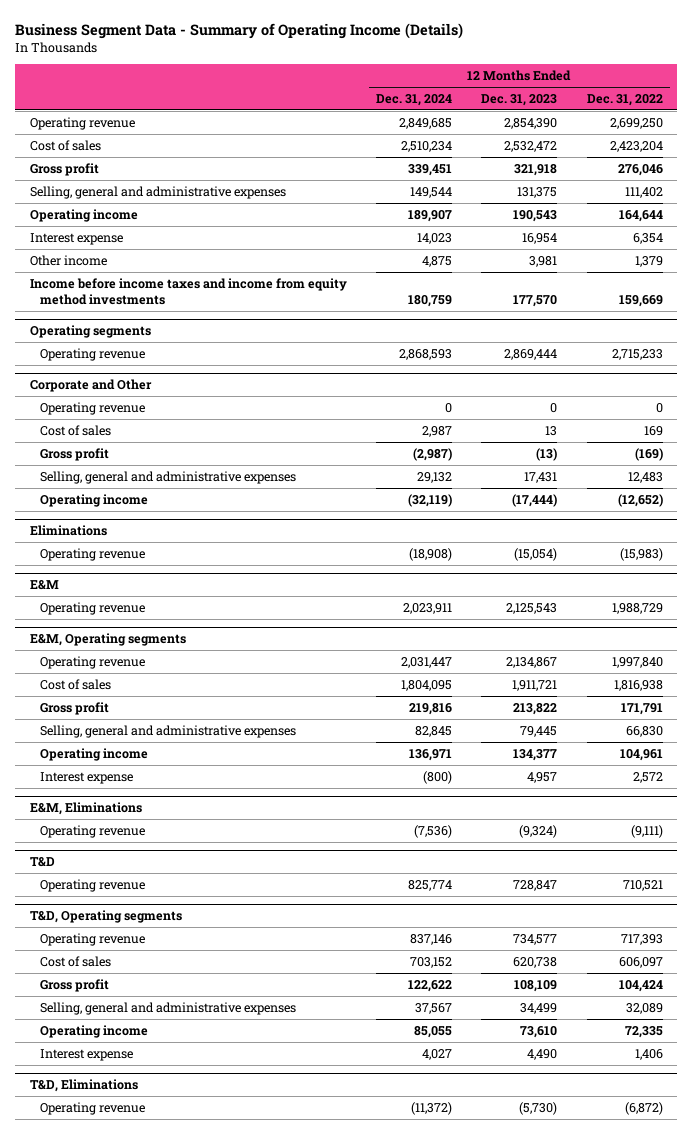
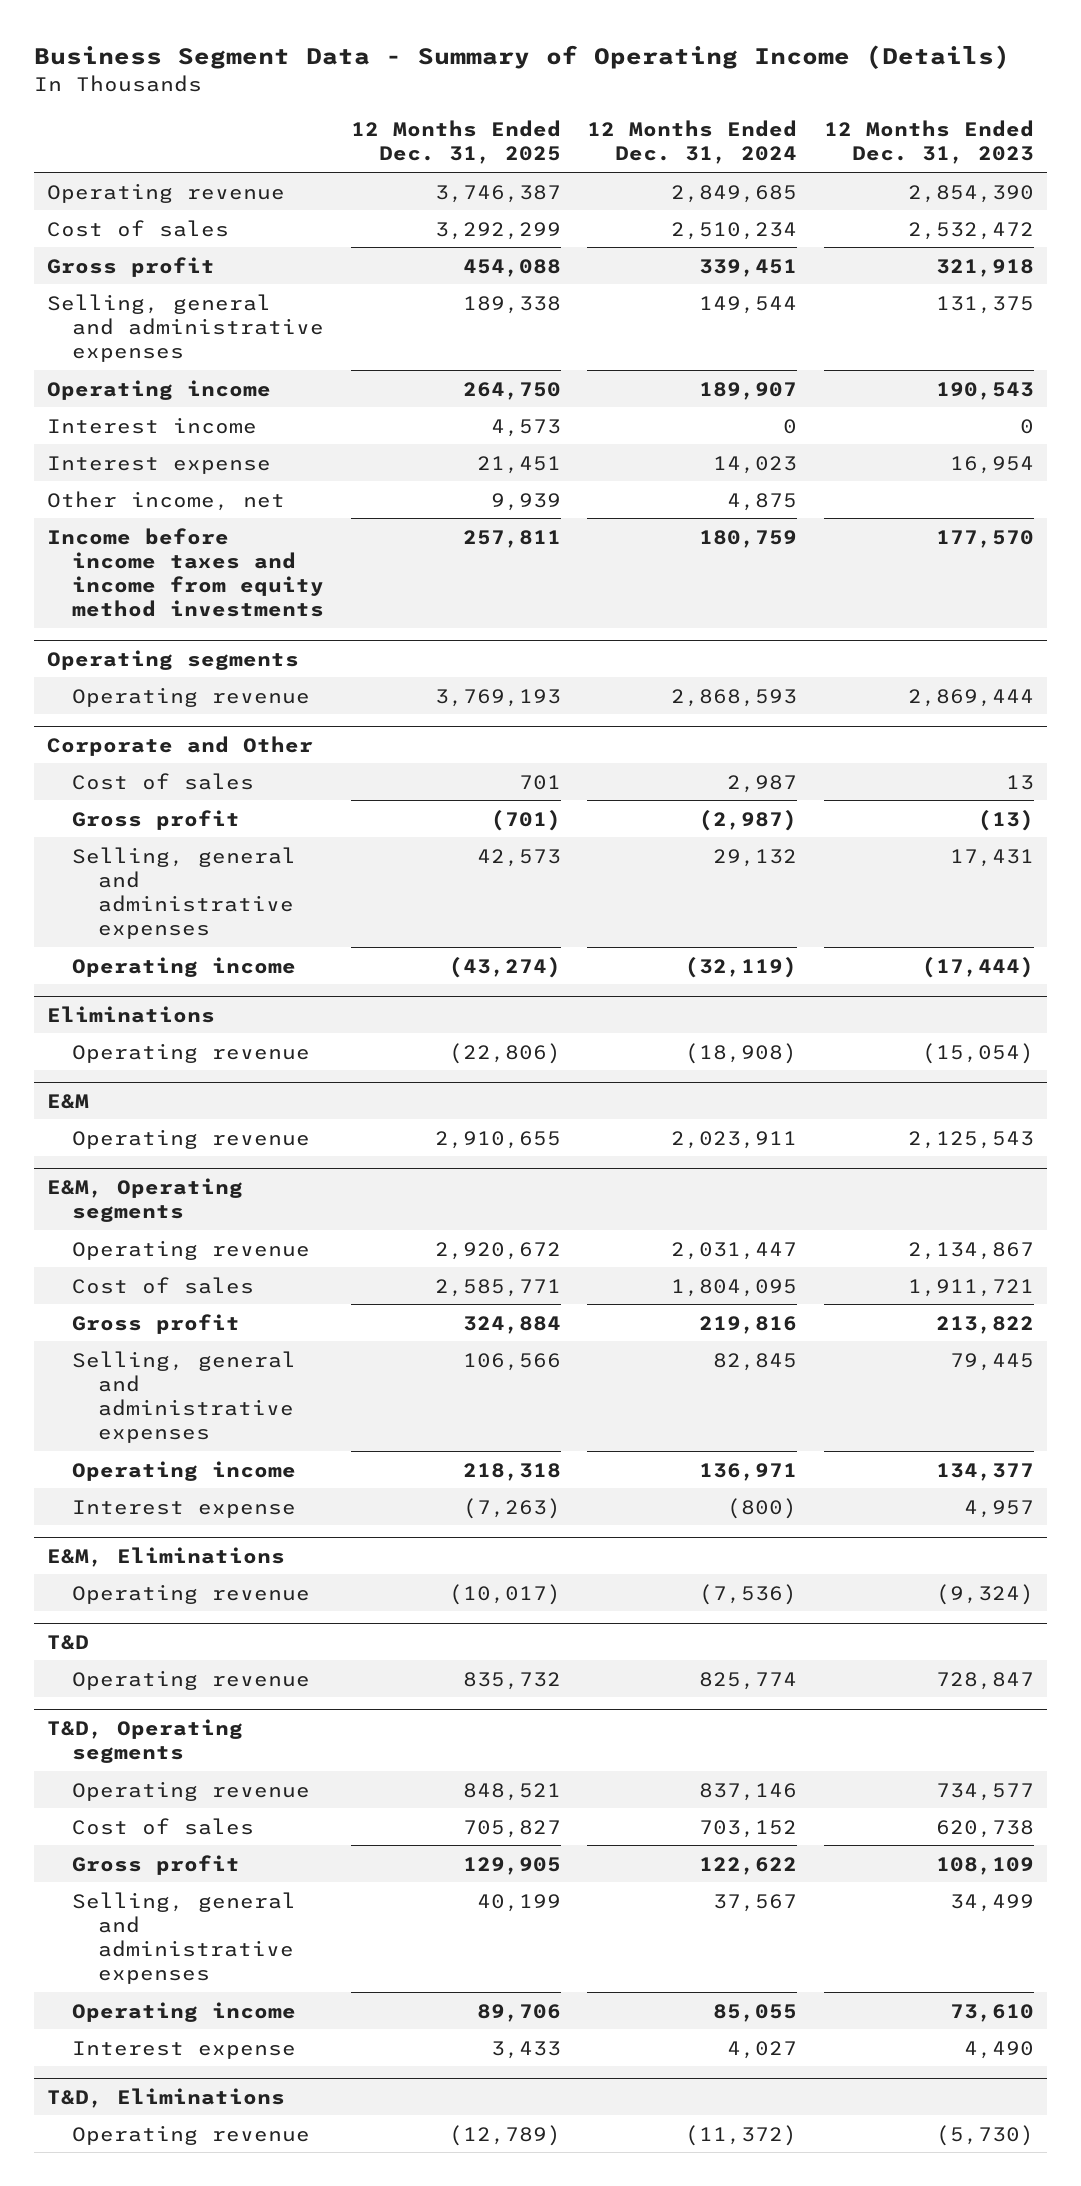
- | 12 Months Ended Dec. 31, 2024 | 12 Months Ended Dec. 31, 2023 | 12 Months Ended Dec. 31, 2022
+ | 12 Months Ended Dec. 31, 2025 | 12 Months Ended Dec. 31, 2024 | 12 Months Ended Dec. 31, 2023
+ Interest income | 4,573 | 0 | 0
- Other income | 4,875 | 3,981 | 1,379
+ Other income, net | 9,939 | 4,875 |
@ Corporate and Other
- Operating revenue | 0 | 0 | 0

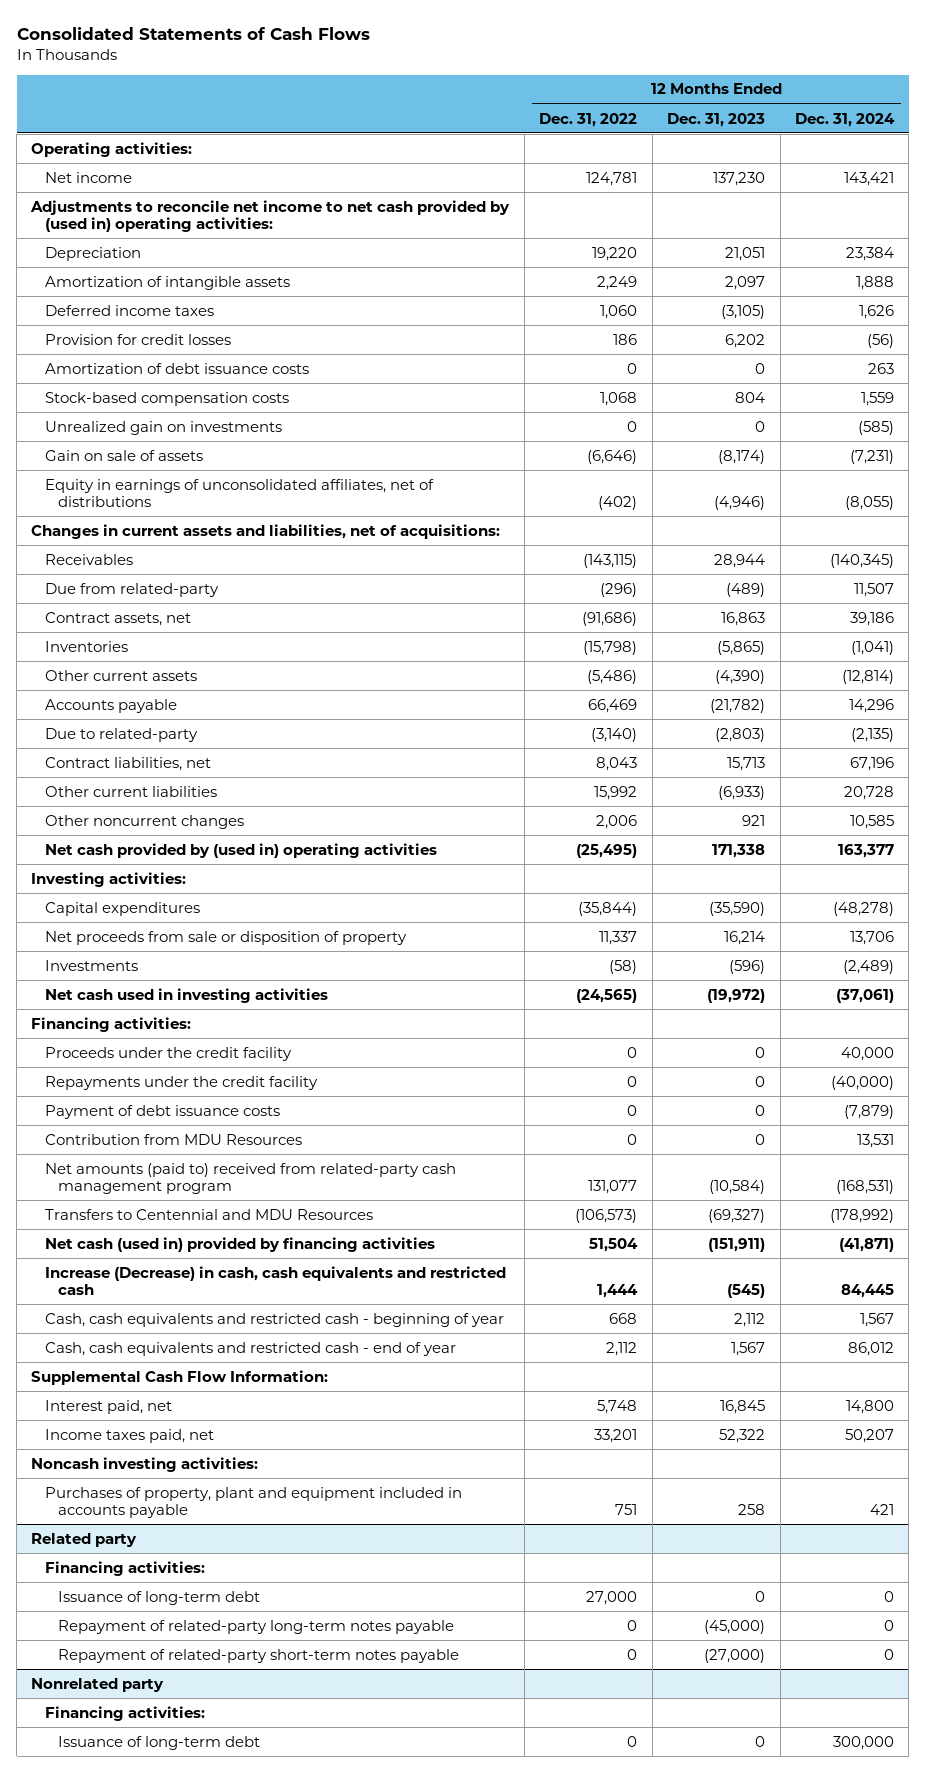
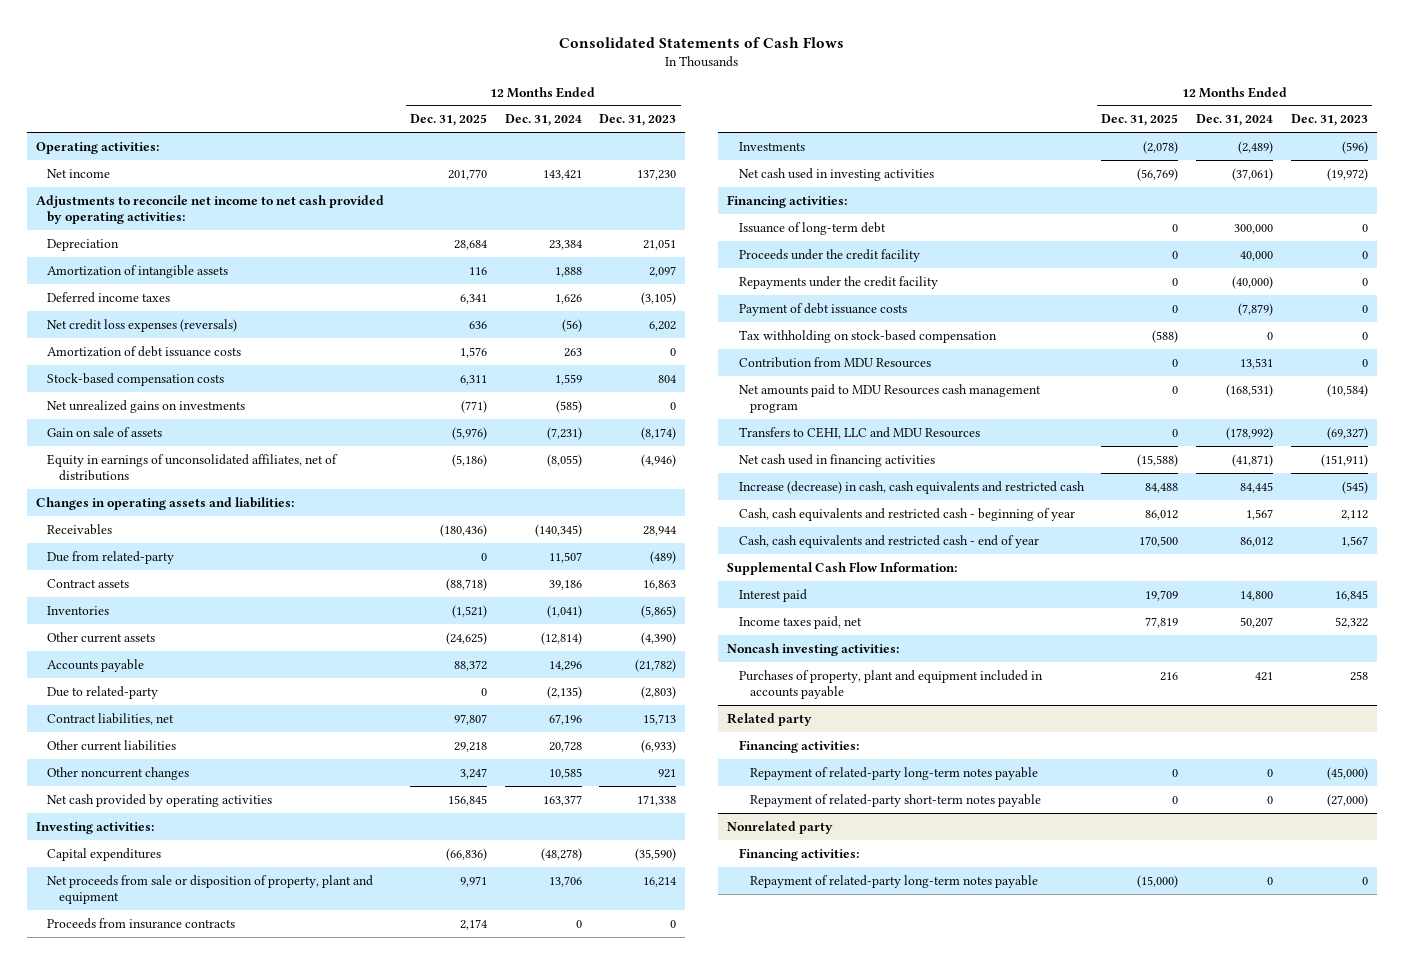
- | 12 Months Ended Dec. 31, 2022 | 12 Months Ended Dec. 31, 2023 | 12 Months Ended Dec. 31, 2024
+ | 12 Months Ended Dec. 31, 2025 | 12 Months Ended Dec. 31, 2024 | 12 Months Ended Dec. 31, 2023
- Adjustments to reconcile net income to net cash provided by (used in) operating activities:
+ Adjustments to reconcile net income to net cash provided by operating activities:
- Provision for credit losses | 186 | 6,202 | (56)
+ Net credit loss expenses (reversals) | 636 | (56) | 6,202
- Unrealized gain on investments | 0 | 0 | (585)
+ Net unrealized gains on investments | (771) | (585) | 0
- Changes in current assets and liabilities, net of acquisitions:
+ Changes in operating assets and liabilities:
- Contract assets, net | (91,686) | 16,863 | 39,186
+ Contract assets | (88,718) | 39,186 | 16,863
- Net cash provided by (used in) operating activities | (25,495) | 171,338 | 163,377
+ Net cash provided by operating activities | 156,845 | 163,377 | 171,338
- Net proceeds from sale or disposition of property | 11,337 | 16,214 | 13,706
+ Net proceeds from sale or disposition of property, plant and equipment | 9,971 | 13,706 | 16,214
+ Proceeds from insurance contracts | 2,174 | 0 | 0
+ Issuance of long-term debt | 0 | 300,000 | 0
+ Tax withholding on stock-based compensation | (588) | 0 | 0
- Net amounts (paid to) received from related-party cash management program | 131,077 | (10,584) | (168,531)
- Transfers to Centennial and MDU Resources | (106,573) | (69,327) | (178,992)
- Net cash (used in) provided by financing activities | 51,504 | (151,911) | (41,871)
- Increase (Decrease) in cash, cash equivalents and restricted cash | 1,444 | (545) | 84,445
+ Net amounts paid to MDU Resources cash management program | 0 | (168,531) | (10,584)
+ Transfers to CEHI, LLC and MDU Resources | 0 | (178,992) | (69,327)
+ Net cash used in financing activities | (15,588) | (41,871) | (151,911)
+ Increase (decrease) in cash, cash equivalents and restricted cash | 84,488 | 84,445 | (545)
- Interest paid, net | 5,748 | 16,845 | 14,800
+ Interest paid | 19,709 | 14,800 | 16,845
@ Related party
- Issuance of long-term debt | 27,000 | 0 | 0
@ Nonrelated party
- Issuance of long-term debt | 0 | 0 | 300,000
+ Repayment of related-party long-term notes payable | (15,000) | 0 | 0

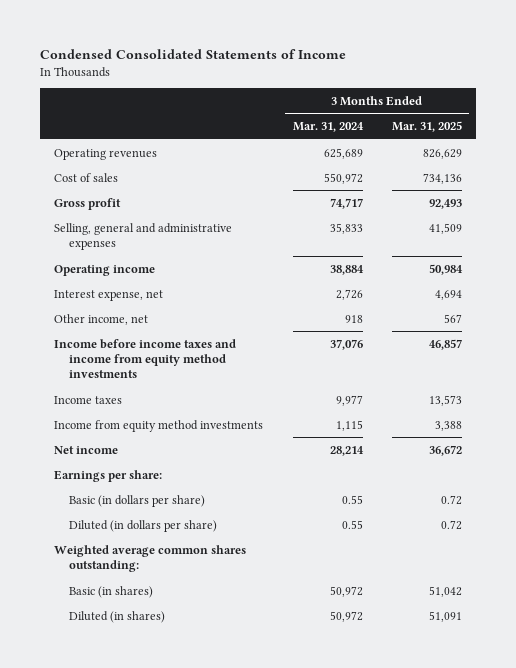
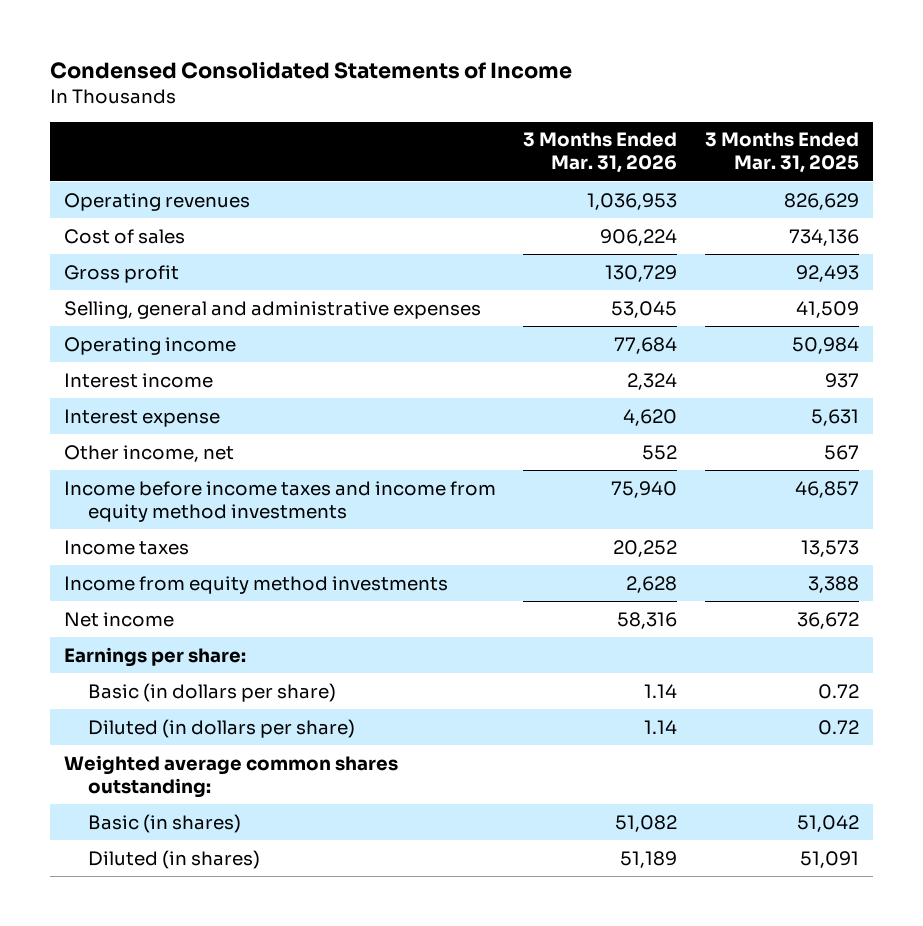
- | 3 Months Ended Mar. 31, 2024 | 3 Months Ended Mar. 31, 2025
+ | 3 Months Ended Mar. 31, 2026 | 3 Months Ended Mar. 31, 2025
- Interest expense, net | 2,726 | 4,694
+ Interest income | 2,324 | 937
+ Interest expense | 4,620 | 5,631

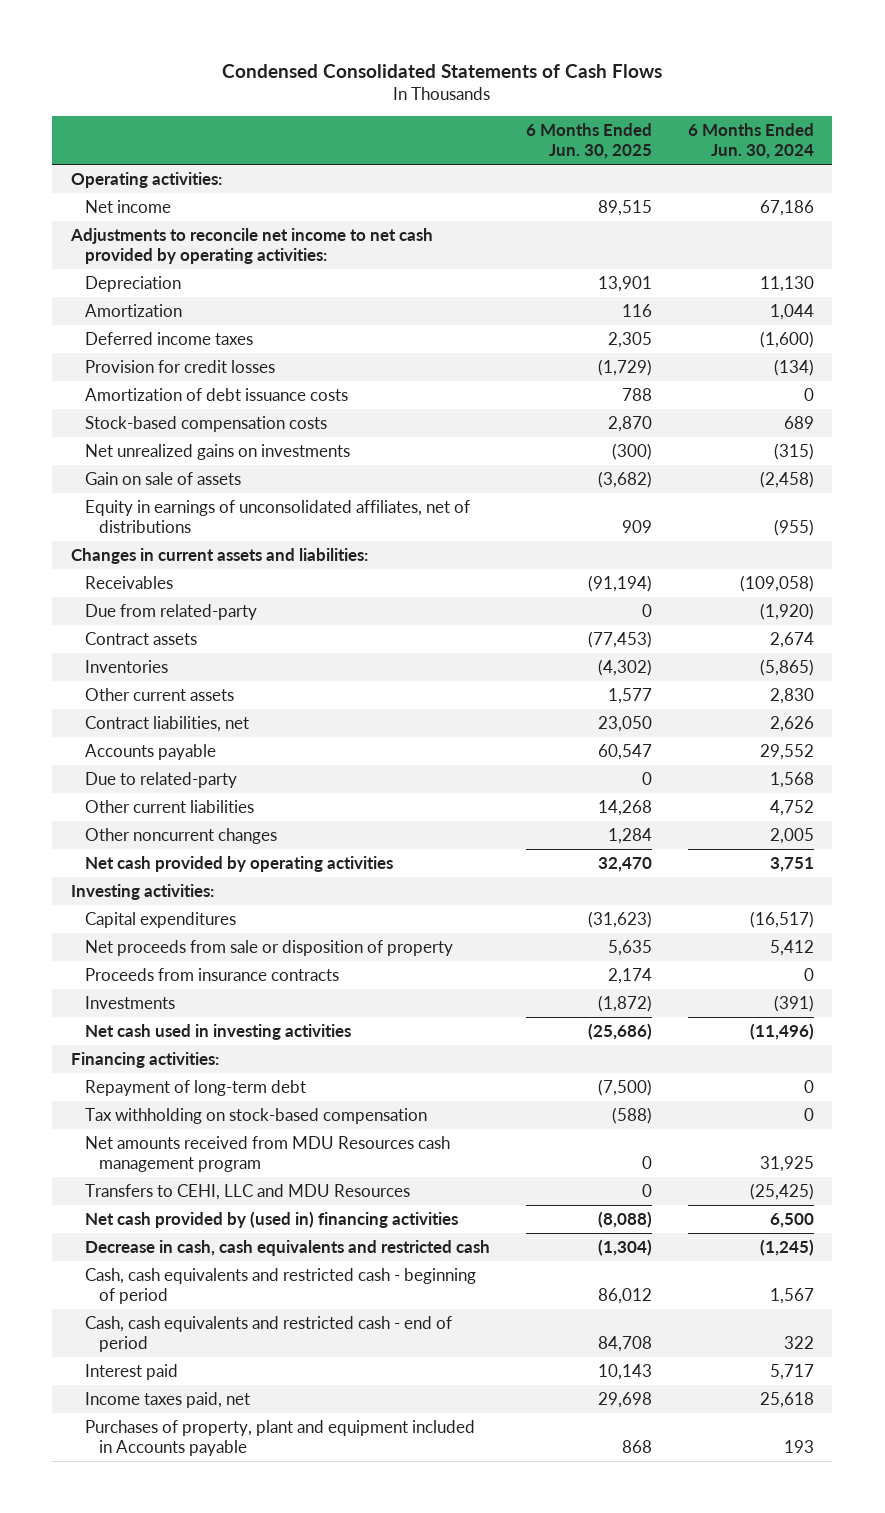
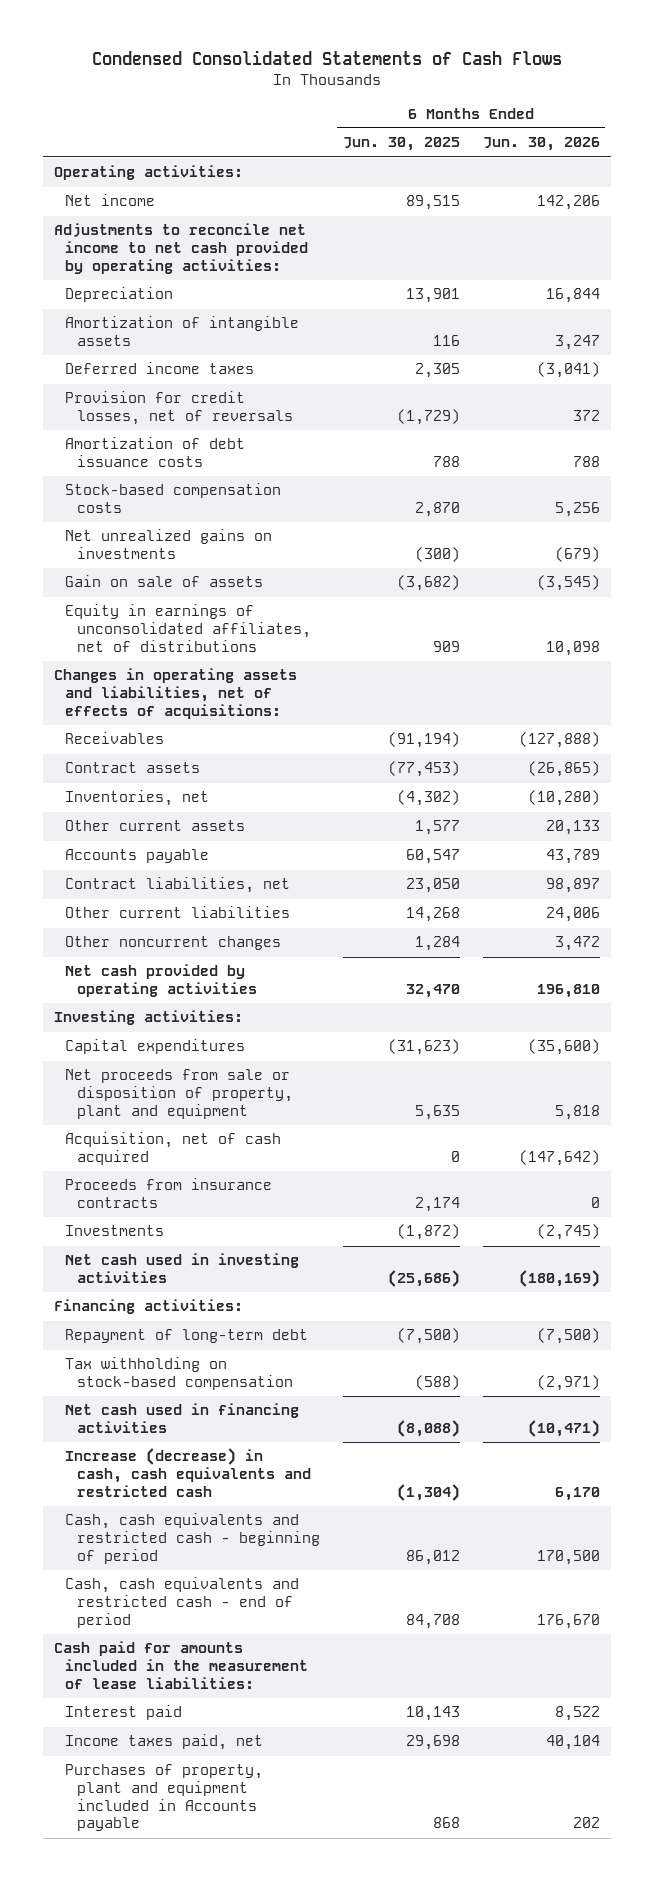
- | 6 Months Ended Jun. 30, 2025 | 6 Months Ended Jun. 30, 2024
+ | 6 Months Ended Jun. 30, 2025 | 6 Months Ended Jun. 30, 2026
- Amortization | 116 | 1,044
+ Amortization of intangible assets | 116 | 3,247
- Provision for credit losses | (1,729) | (134)
+ Provision for credit losses, net of reversals | (1,729) | 372
- Changes in current assets and liabilities:
+ Changes in operating assets and liabilities, net of effects of acquisitions:
- Due from related-party | 0 | (1,920)
- Inventories | (4,302) | (5,865)
+ Inventories, net | (4,302) | (10,280)
- Due to related-party | 0 | 1,568
moved down: Contract liabilities, net | 23,050 | 98,897
- Net proceeds from sale or disposition of property | 5,635 | 5,412
+ Net proceeds from sale or disposition of property, plant and equipment | 5,635 | 5,818
+ Acquisition, net of cash acquired | 0 | (147,642)
- Net amounts received from MDU Resources cash management program | 0 | 31,925
- Transfers to CEHI, LLC and MDU Resources | 0 | (25,425)
- Net cash provided by (used in) financing activities | (8,088) | 6,500
- Decrease in cash, cash equivalents and restricted cash | (1,304) | (1,245)
+ Net cash used in financing activities | (8,088) | (10,471)
+ Increase (decrease) in cash, cash equivalents and restricted cash | (1,304) | 6,170
+ Cash paid for amounts included in the measurement of lease liabilities:

